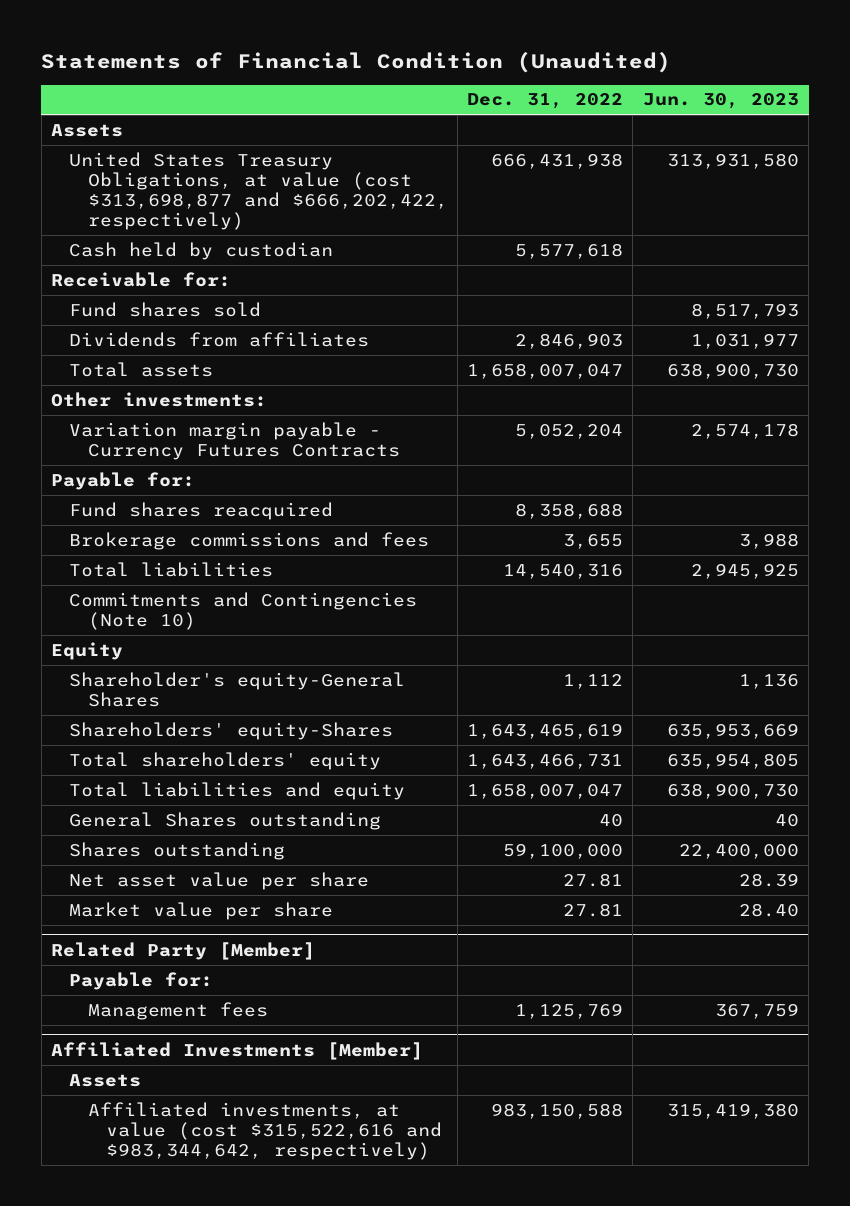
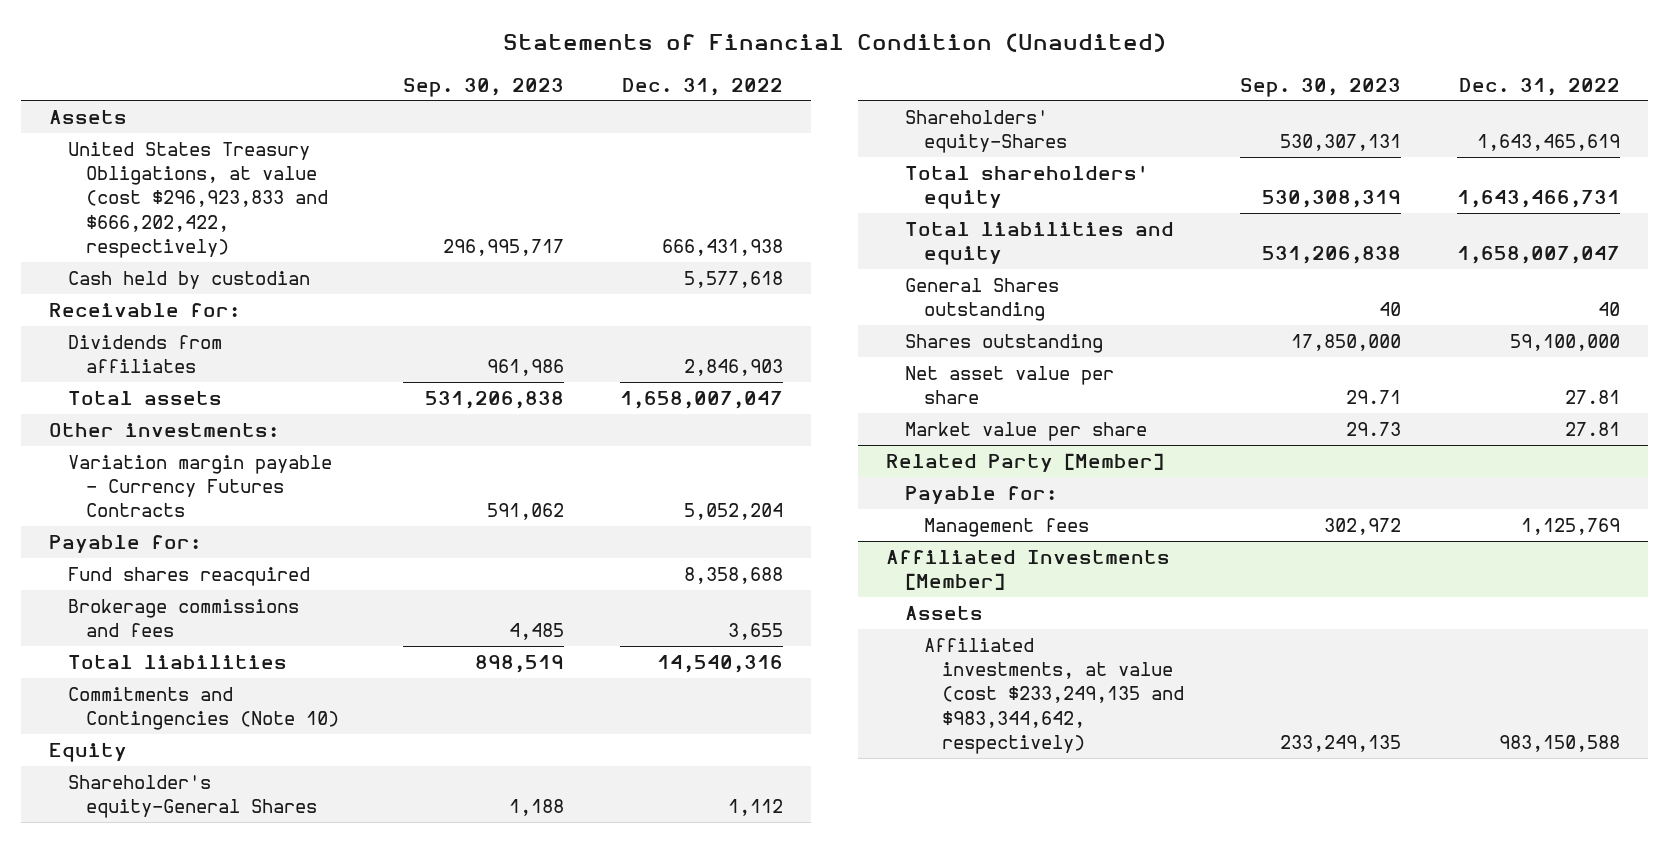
- | Dec. 31, 2022 | Jun. 30, 2023
+ | Sep. 30, 2023 | Dec. 31, 2022
- United States Treasury Obligations, at value (cost $313,698,877 and $666,202,422, respectively) | 666,431,938 | 313,931,580
+ United States Treasury Obligations, at value (cost $296,923,833 and $666,202,422, respectively) | 296,995,717 | 666,431,938
- Fund shares sold | | 8,517,793
@ Affiliated Investments [Member]
- Affiliated investments, at value (cost $315,522,616 and $983,344,642, respectively) | 983,150,588 | 315,419,380
+ Affiliated investments, at value (cost $233,249,135 and $983,344,642, respectively) | 233,249,135 | 983,150,588

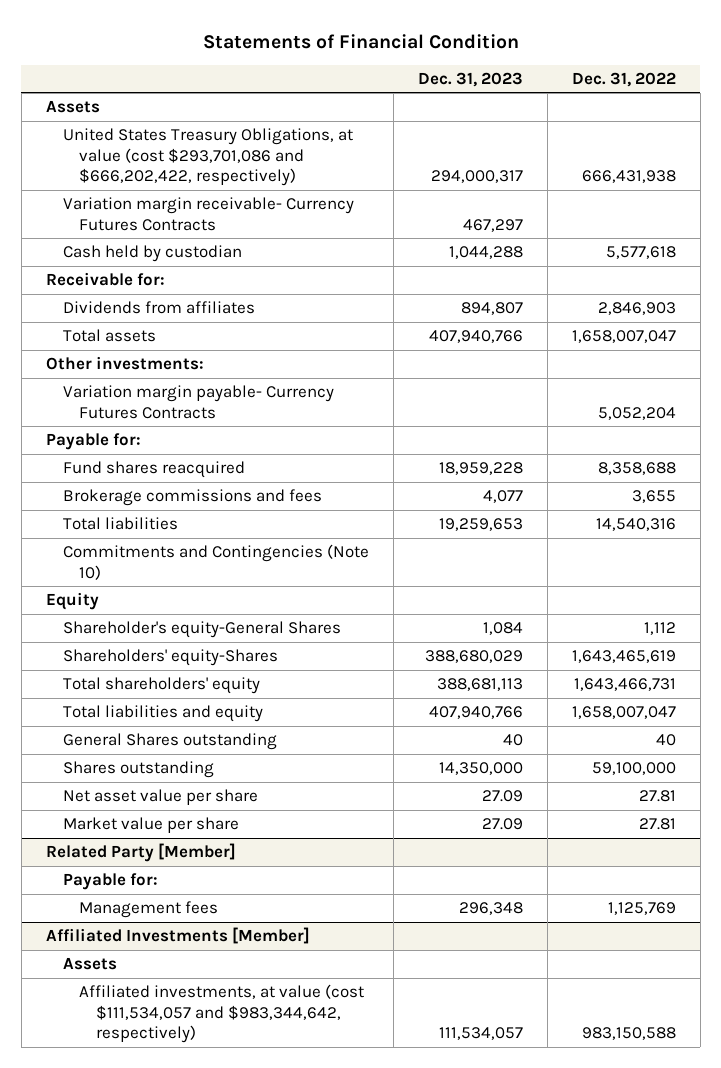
- Statements of Financial Condition (Unaudited)
+ Statements of Financial Condition
- | Sep. 30, 2023 | Dec. 31, 2022
+ | Dec. 31, 2023 | Dec. 31, 2022
- United States Treasury Obligations, at value (cost $296,923,833 and $666,202,422, respectively) | 296,995,717 | 666,431,938
+ United States Treasury Obligations, at value (cost $293,701,086 and $666,202,422, respectively) | 294,000,317 | 666,431,938
+ Variation margin receivable- Currency Futures Contracts | 467,297 |
- Variation margin payable - Currency Futures Contracts | 591,062 | 5,052,204
+ Variation margin payable- Currency Futures Contracts | | 5,052,204
@ Affiliated Investments [Member]
- Affiliated investments, at value (cost $233,249,135 and $983,344,642, respectively) | 233,249,135 | 983,150,588
+ Affiliated investments, at value (cost $111,534,057 and $983,344,642, respectively) | 111,534,057 | 983,150,588

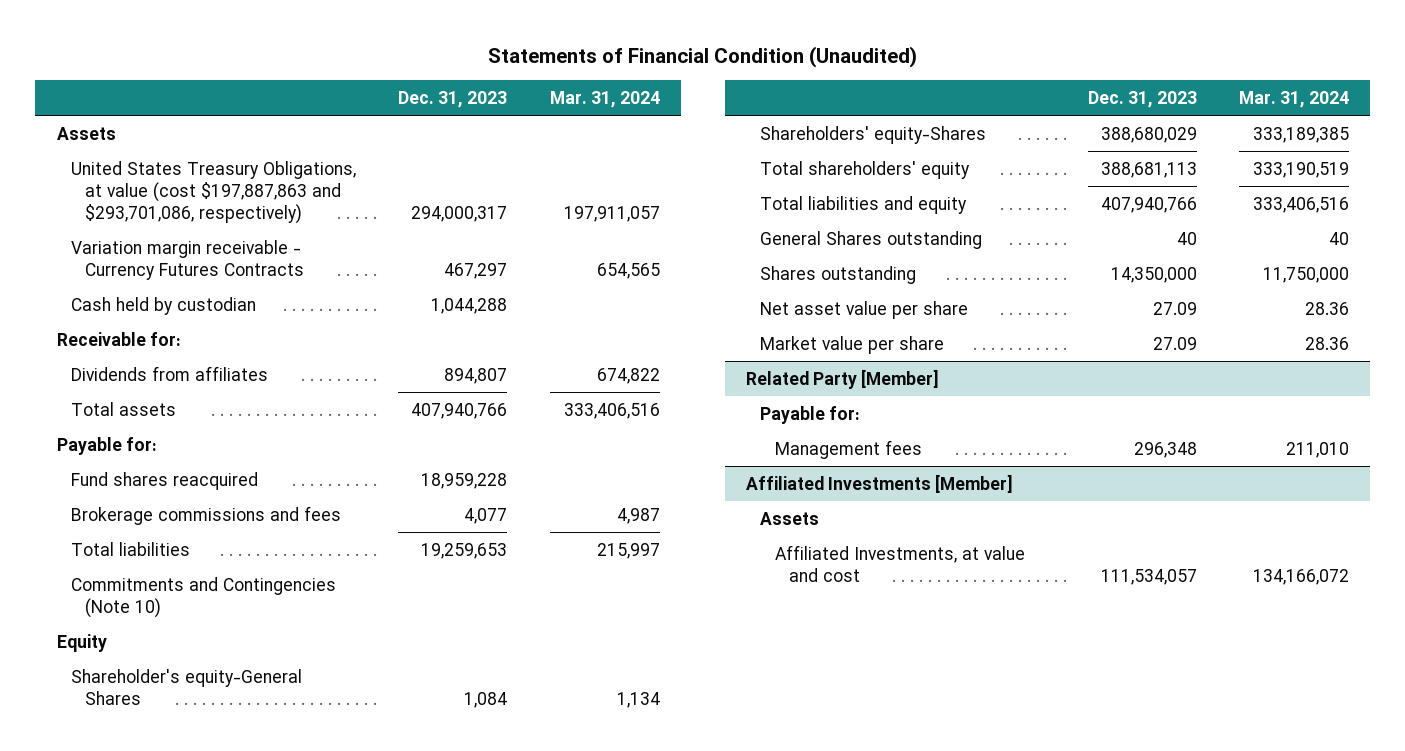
- Statements of Financial Condition
+ Statements of Financial Condition (Unaudited)
- | Dec. 31, 2023 | Dec. 31, 2022
+ | Dec. 31, 2023 | Mar. 31, 2024
- United States Treasury Obligations, at value (cost $293,701,086 and $666,202,422, respectively) | 294,000,317 | 666,431,938
- Variation margin receivable- Currency Futures Contracts | 467,297 |
+ United States Treasury Obligations, at value (cost $197,887,863 and $293,701,086, respectively) | 294,000,317 | 197,911,057
+ Variation margin receivable - Currency Futures Contracts | 467,297 | 654,565
- Other investments:
- Variation margin payable- Currency Futures Contracts | | 5,052,204
@ Affiliated Investments [Member]
- Affiliated investments, at value (cost $111,534,057 and $983,344,642, respectively) | 111,534,057 | 983,150,588
+ Affiliated Investments, at value and cost | 111,534,057 | 134,166,072

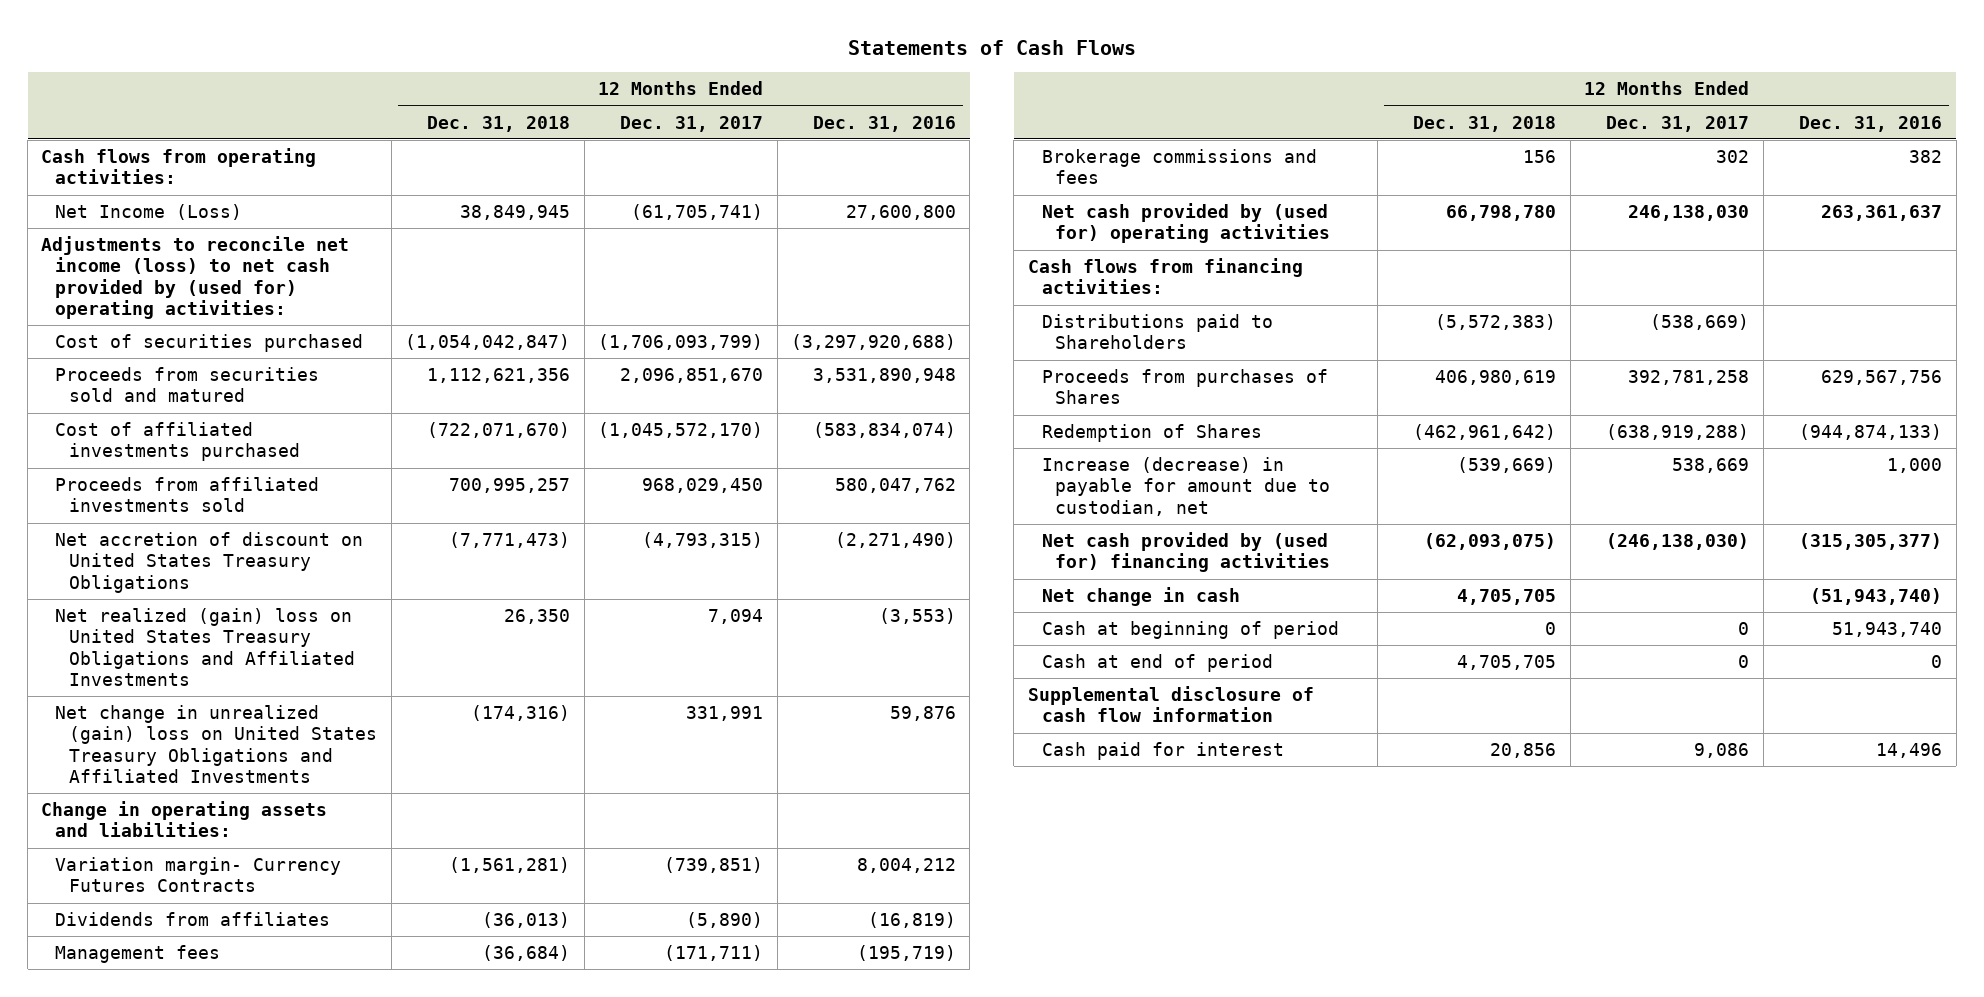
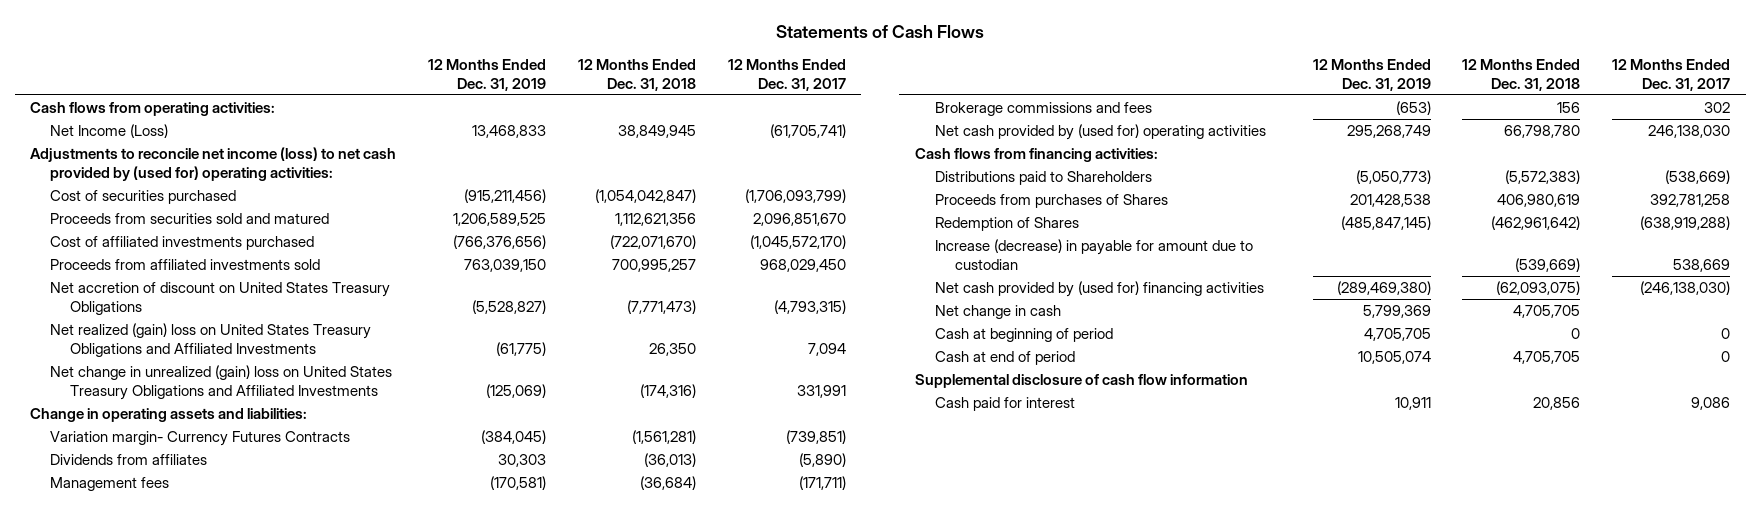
- | 12 Months Ended Dec. 31, 2018 | 12 Months Ended Dec. 31, 2017 | 12 Months Ended Dec. 31, 2016
+ | 12 Months Ended Dec. 31, 2019 | 12 Months Ended Dec. 31, 2018 | 12 Months Ended Dec. 31, 2017
- Increase (decrease) in payable for amount due to custodian, net | (539,669) | 538,669 | 1,000
+ Increase (decrease) in payable for amount due to custodian | | (539,669) | 538,669

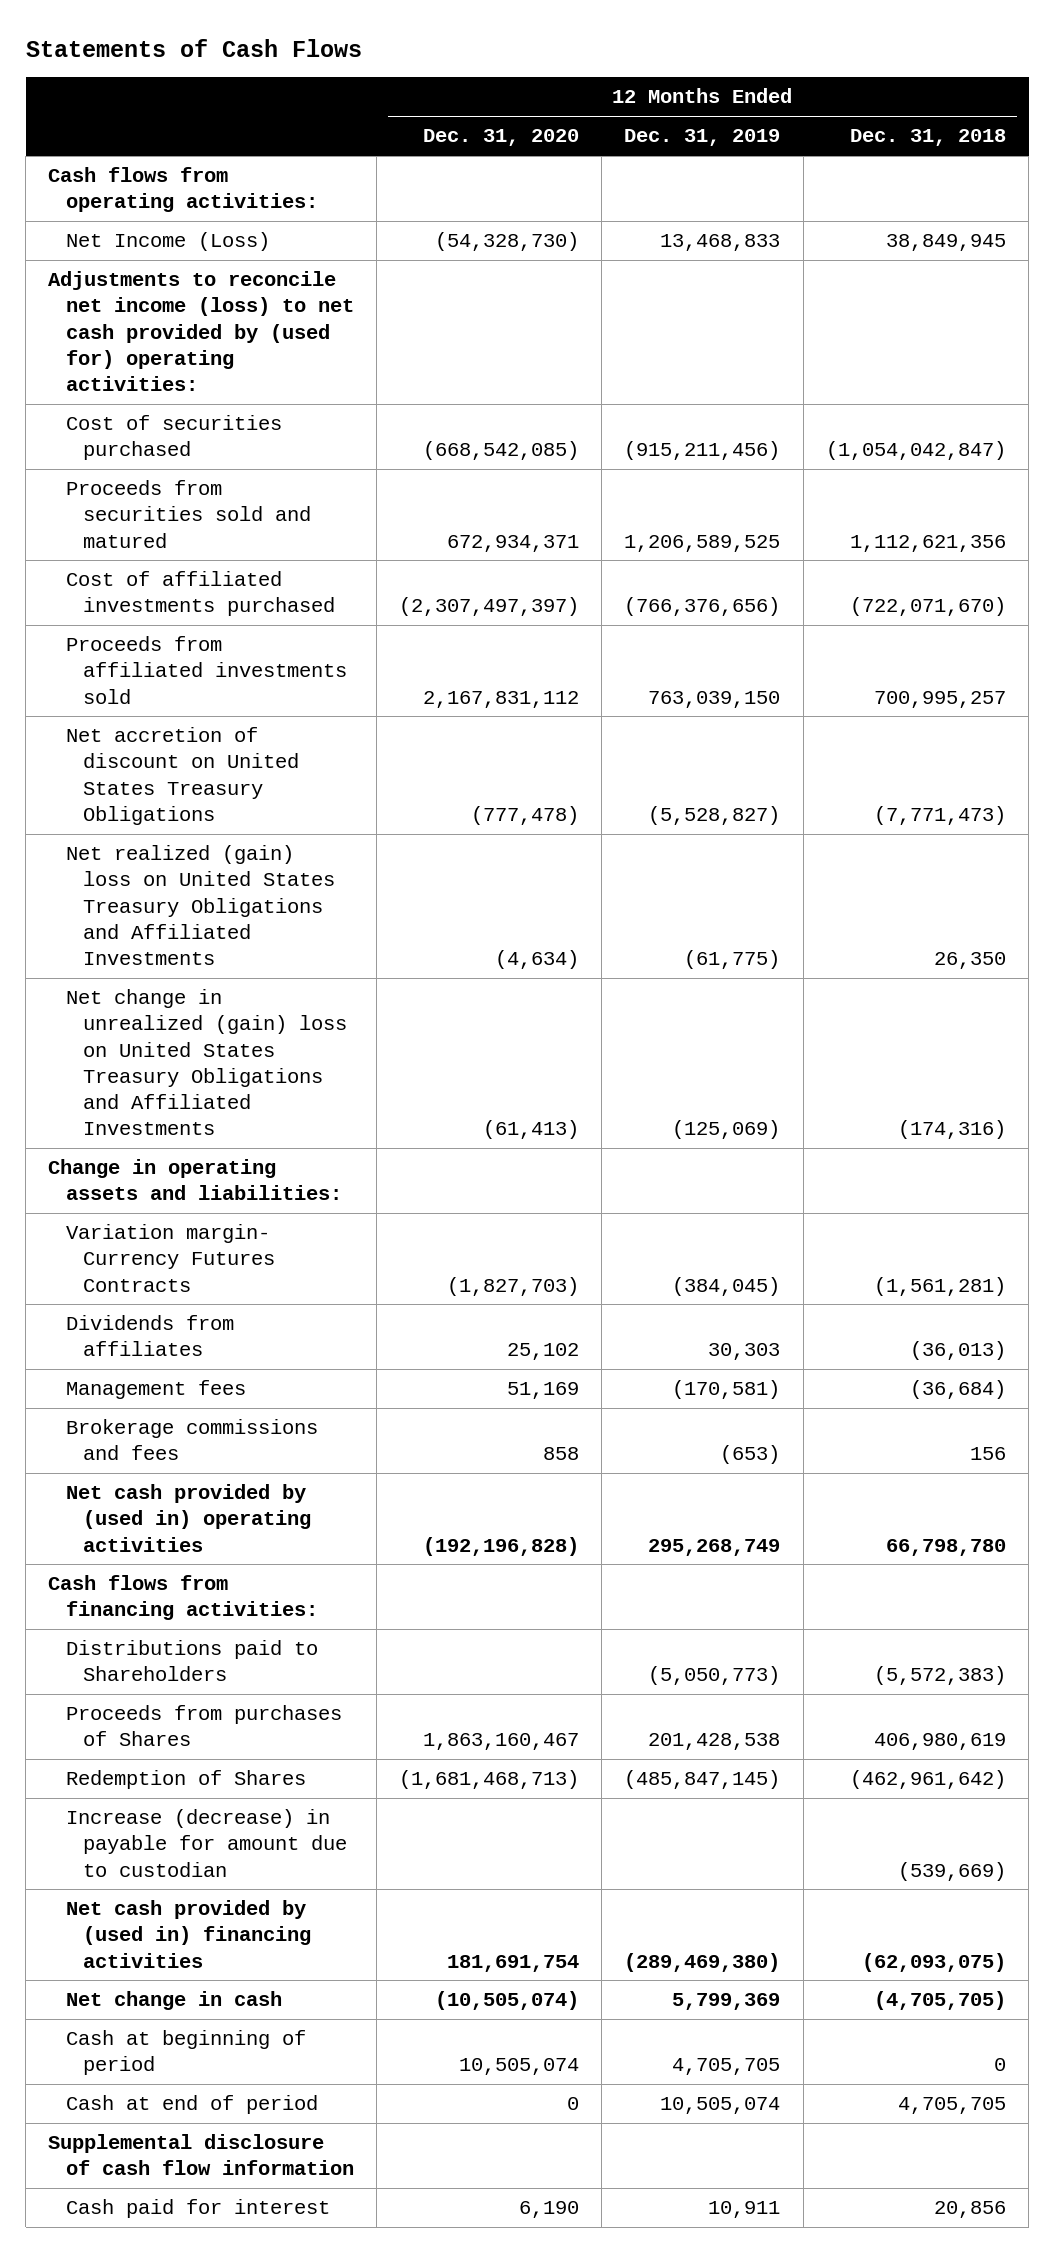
- | 12 Months Ended Dec. 31, 2019 | 12 Months Ended Dec. 31, 2018 | 12 Months Ended Dec. 31, 2017
+ | 12 Months Ended Dec. 31, 2020 | 12 Months Ended Dec. 31, 2019 | 12 Months Ended Dec. 31, 2018
- Net cash provided by (used for) operating activities | 295,268,749 | 66,798,780 | 246,138,030
+ Net cash provided by (used in) operating activities | (192,196,828) | 295,268,749 | 66,798,780
- Net cash provided by (used for) financing activities | (289,469,380) | (62,093,075) | (246,138,030)
- Net change in cash | 5,799,369 | 4,705,705 |
+ Net cash provided by (used in) financing activities | 181,691,754 | (289,469,380) | (62,093,075)
+ Net change in cash | (10,505,074) | 5,799,369 | (4,705,705)

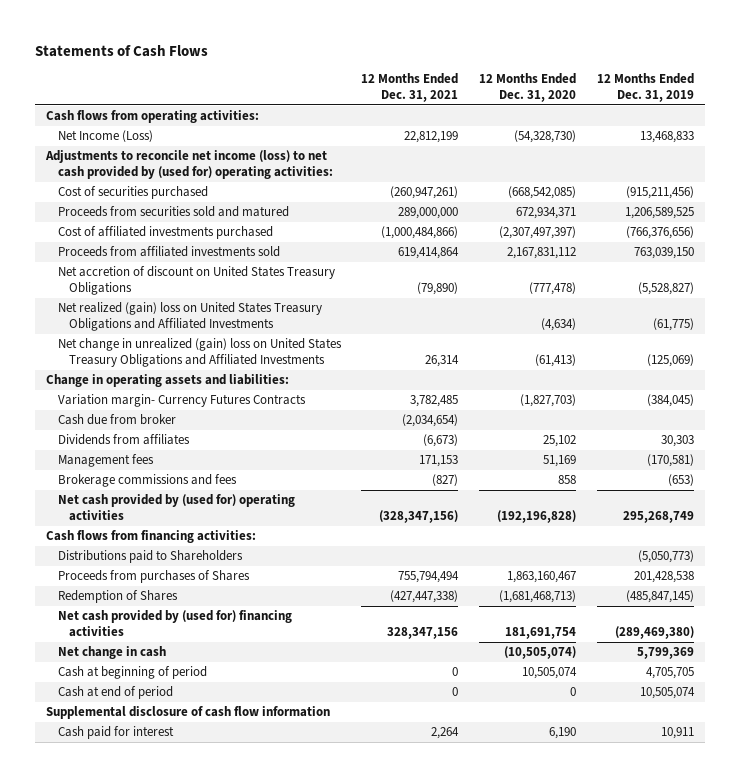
- | 12 Months Ended Dec. 31, 2020 | 12 Months Ended Dec. 31, 2019 | 12 Months Ended Dec. 31, 2018
+ | 12 Months Ended Dec. 31, 2021 | 12 Months Ended Dec. 31, 2020 | 12 Months Ended Dec. 31, 2019
+ Cash due from broker | (2,034,654) | |
- Net cash provided by (used in) operating activities | (192,196,828) | 295,268,749 | 66,798,780
+ Net cash provided by (used for) operating activities | (328,347,156) | (192,196,828) | 295,268,749
- Increase (decrease) in payable for amount due to custodian | | | (539,669)
- Net cash provided by (used in) financing activities | 181,691,754 | (289,469,380) | (62,093,075)
+ Net cash provided by (used for) financing activities | 328,347,156 | 181,691,754 | (289,469,380)

